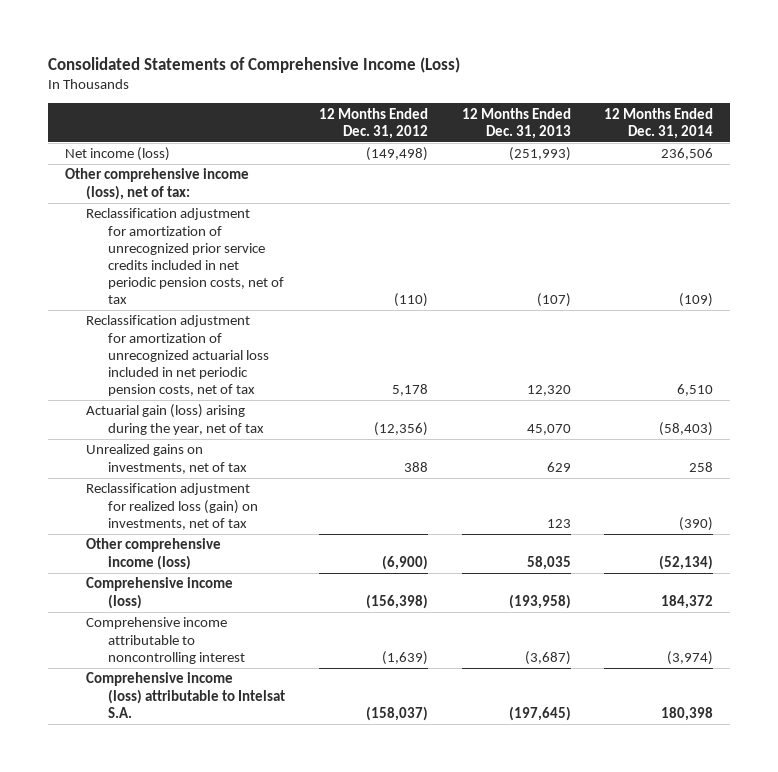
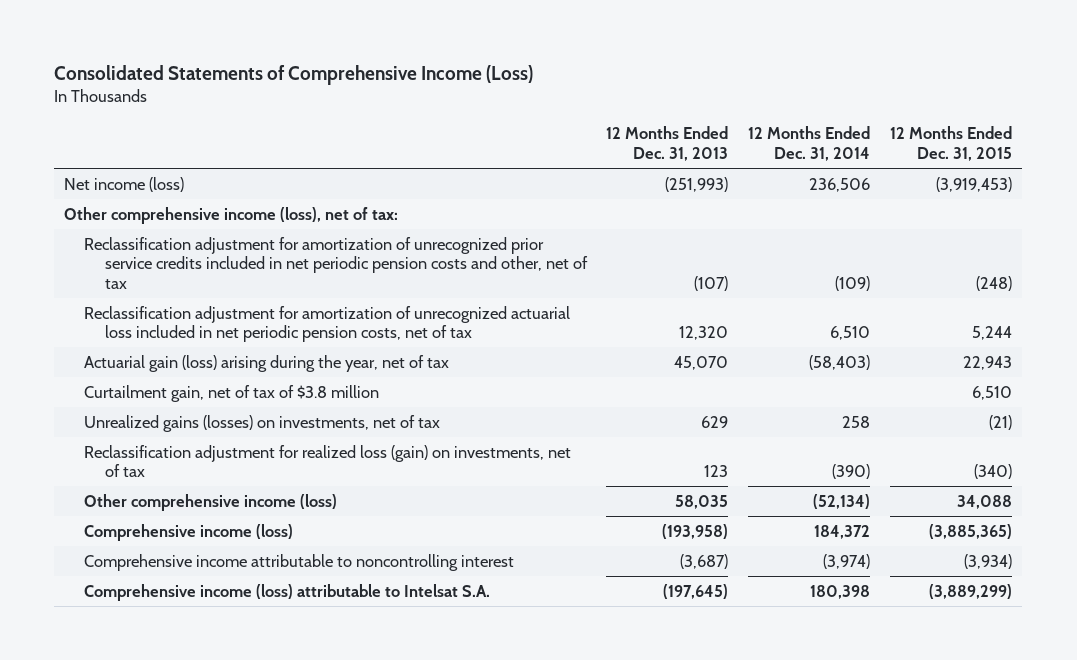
- | 12 Months Ended Dec. 31, 2012 | 12 Months Ended Dec. 31, 2013 | 12 Months Ended Dec. 31, 2014
+ | 12 Months Ended Dec. 31, 2013 | 12 Months Ended Dec. 31, 2014 | 12 Months Ended Dec. 31, 2015
- Reclassification adjustment for amortization of unrecognized prior service credits included in net periodic pension costs, net of tax | (110) | (107) | (109)
+ Reclassification adjustment for amortization of unrecognized prior service credits included in net periodic pension costs and other, net of tax | (107) | (109) | (248)
- Unrealized gains on investments, net of tax | 388 | 629 | 258
+ Curtailment gain, net of tax of $3.8 million | | | 6,510
+ Unrealized gains (losses) on investments, net of tax | 629 | 258 | (21)

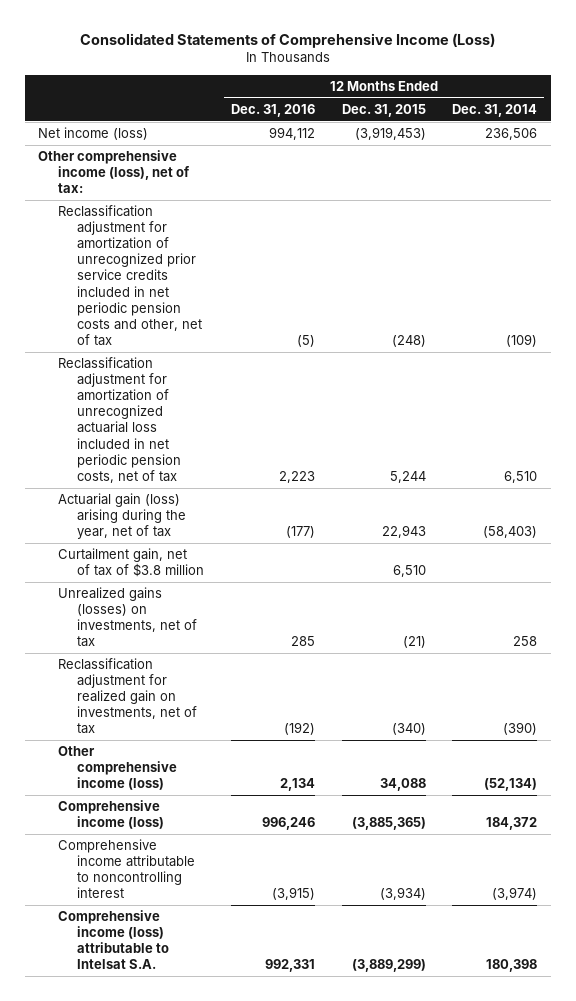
- | 12 Months Ended Dec. 31, 2013 | 12 Months Ended Dec. 31, 2014 | 12 Months Ended Dec. 31, 2015
+ | 12 Months Ended Dec. 31, 2016 | 12 Months Ended Dec. 31, 2015 | 12 Months Ended Dec. 31, 2014
- Reclassification adjustment for realized loss (gain) on investments, net of tax | 123 | (390) | (340)
+ Reclassification adjustment for realized gain on investments, net of tax | (192) | (340) | (390)

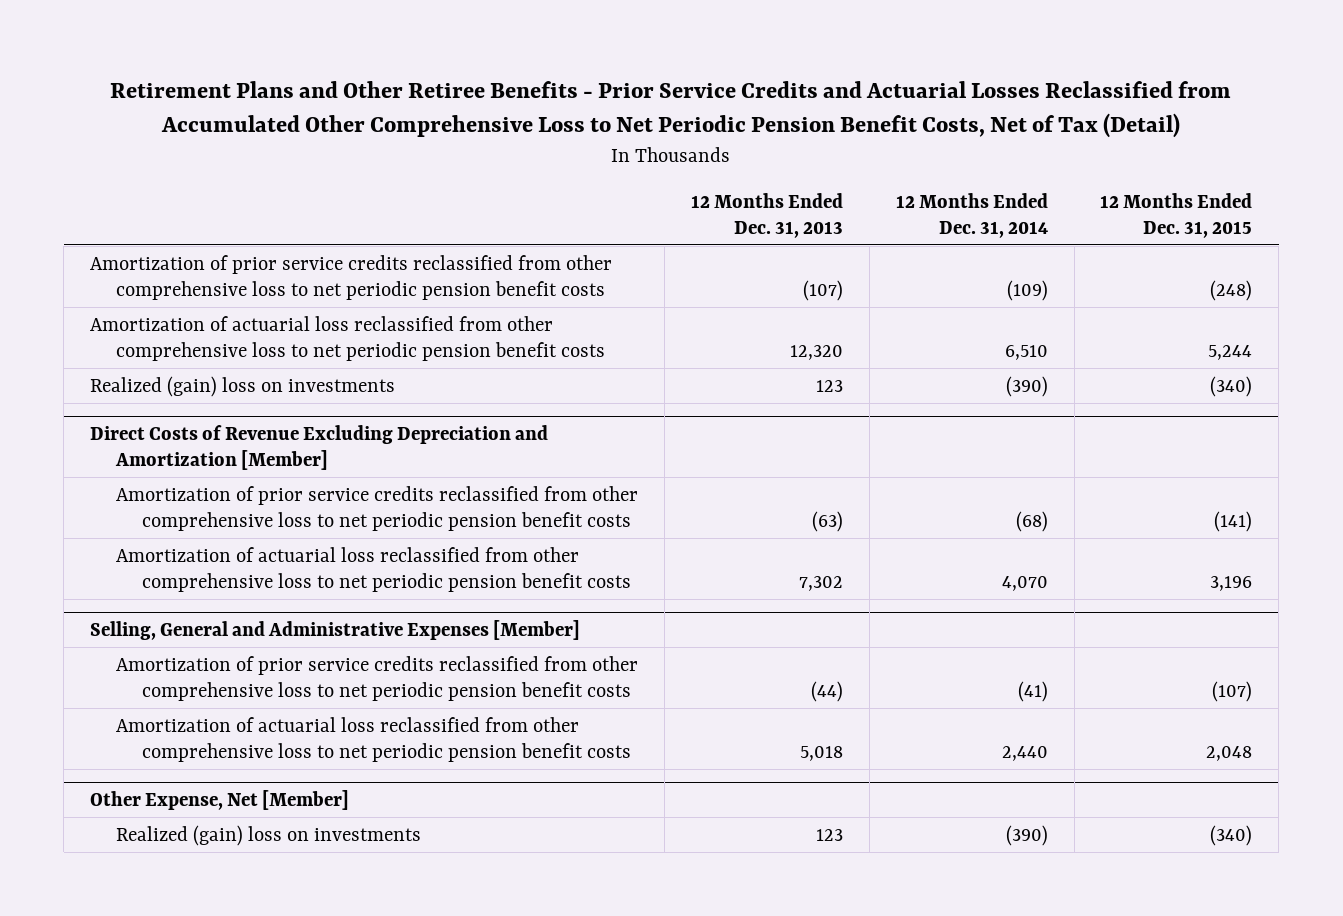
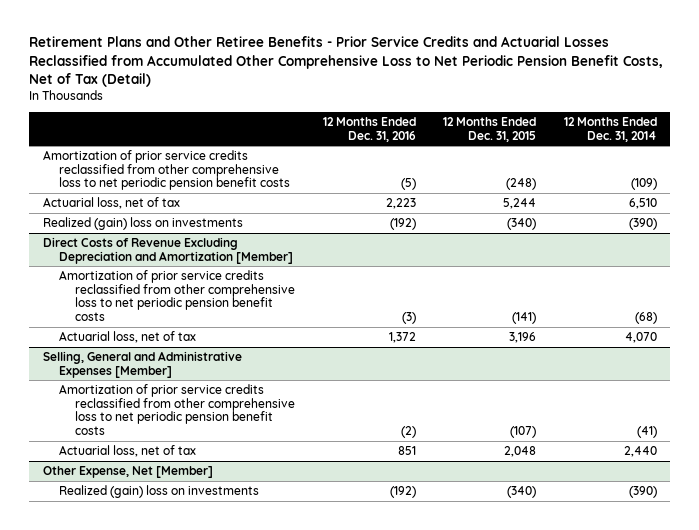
- | 12 Months Ended Dec. 31, 2013 | 12 Months Ended Dec. 31, 2014 | 12 Months Ended Dec. 31, 2015
+ | 12 Months Ended Dec. 31, 2016 | 12 Months Ended Dec. 31, 2015 | 12 Months Ended Dec. 31, 2014
- Amortization of actuarial loss reclassified from other comprehensive loss to net periodic pension benefit costs | 12,320 | 6,510 | 5,244
+ Actuarial loss, net of tax | 2,223 | 5,244 | 6,510
@ Direct Costs of Revenue Excluding Depreciation and Amortization [Member]
- Amortization of actuarial loss reclassified from other comprehensive loss to net periodic pension benefit costs | 7,302 | 4,070 | 3,196
+ Actuarial loss, net of tax | 1,372 | 3,196 | 4,070
@ Selling, General and Administrative Expenses [Member]
- Amortization of actuarial loss reclassified from other comprehensive loss to net periodic pension benefit costs | 5,018 | 2,440 | 2,048
+ Actuarial loss, net of tax | 851 | 2,048 | 2,440

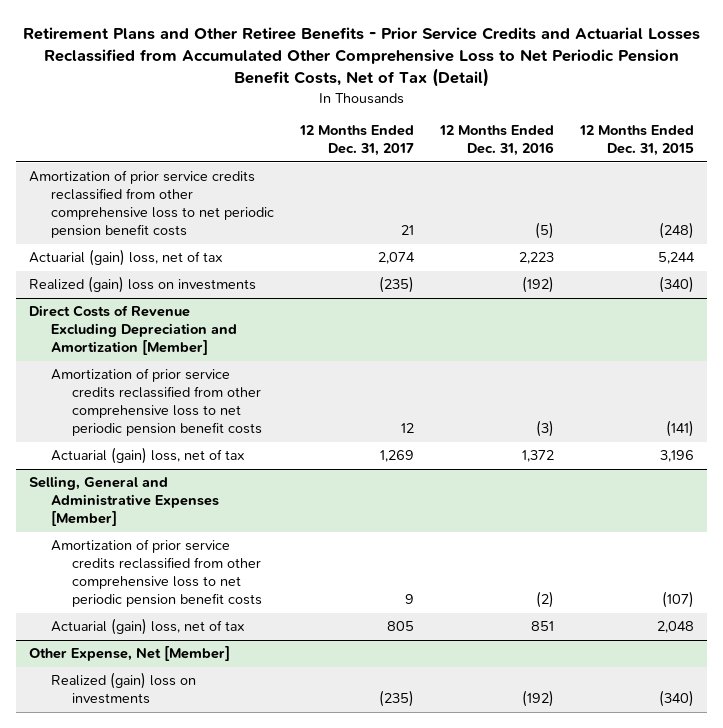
- | 12 Months Ended Dec. 31, 2016 | 12 Months Ended Dec. 31, 2015 | 12 Months Ended Dec. 31, 2014
+ | 12 Months Ended Dec. 31, 2017 | 12 Months Ended Dec. 31, 2016 | 12 Months Ended Dec. 31, 2015
- Actuarial loss, net of tax | 2,223 | 5,244 | 6,510
+ Actuarial (gain) loss, net of tax | 2,074 | 2,223 | 5,244
@ Direct Costs of Revenue Excluding Depreciation and Amortization [Member]
- Actuarial loss, net of tax | 1,372 | 3,196 | 4,070
+ Actuarial (gain) loss, net of tax | 1,269 | 1,372 | 3,196
@ Selling, General and Administrative Expenses [Member]
- Actuarial loss, net of tax | 851 | 2,048 | 2,440
+ Actuarial (gain) loss, net of tax | 805 | 851 | 2,048

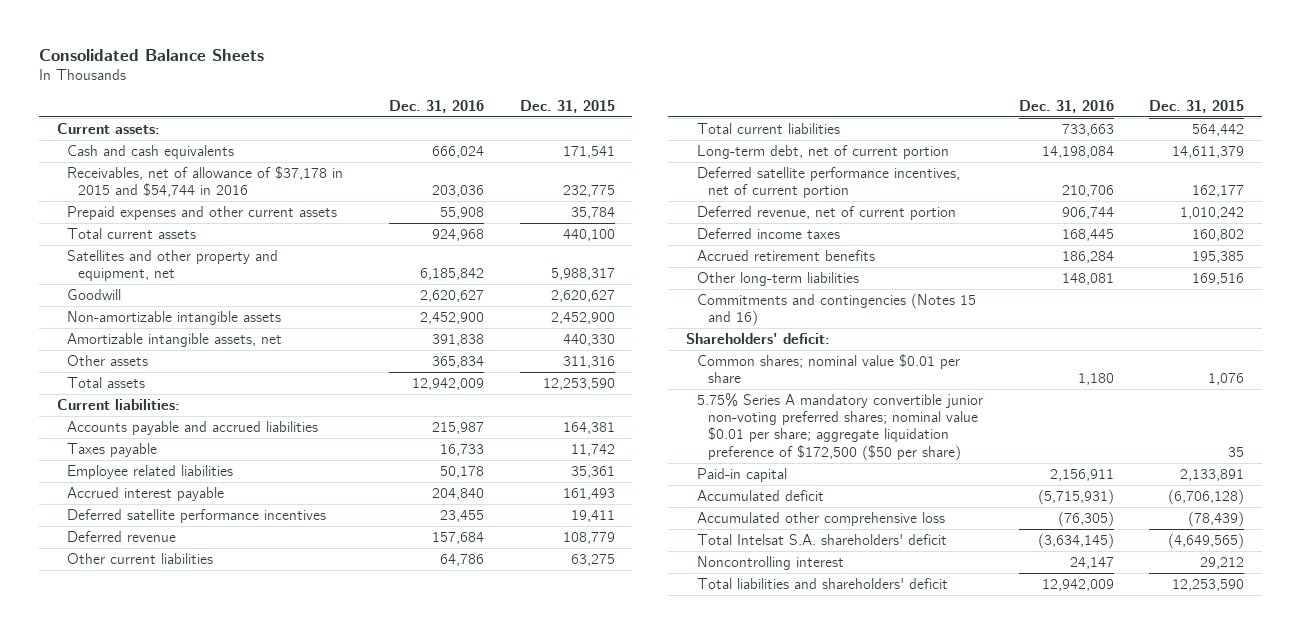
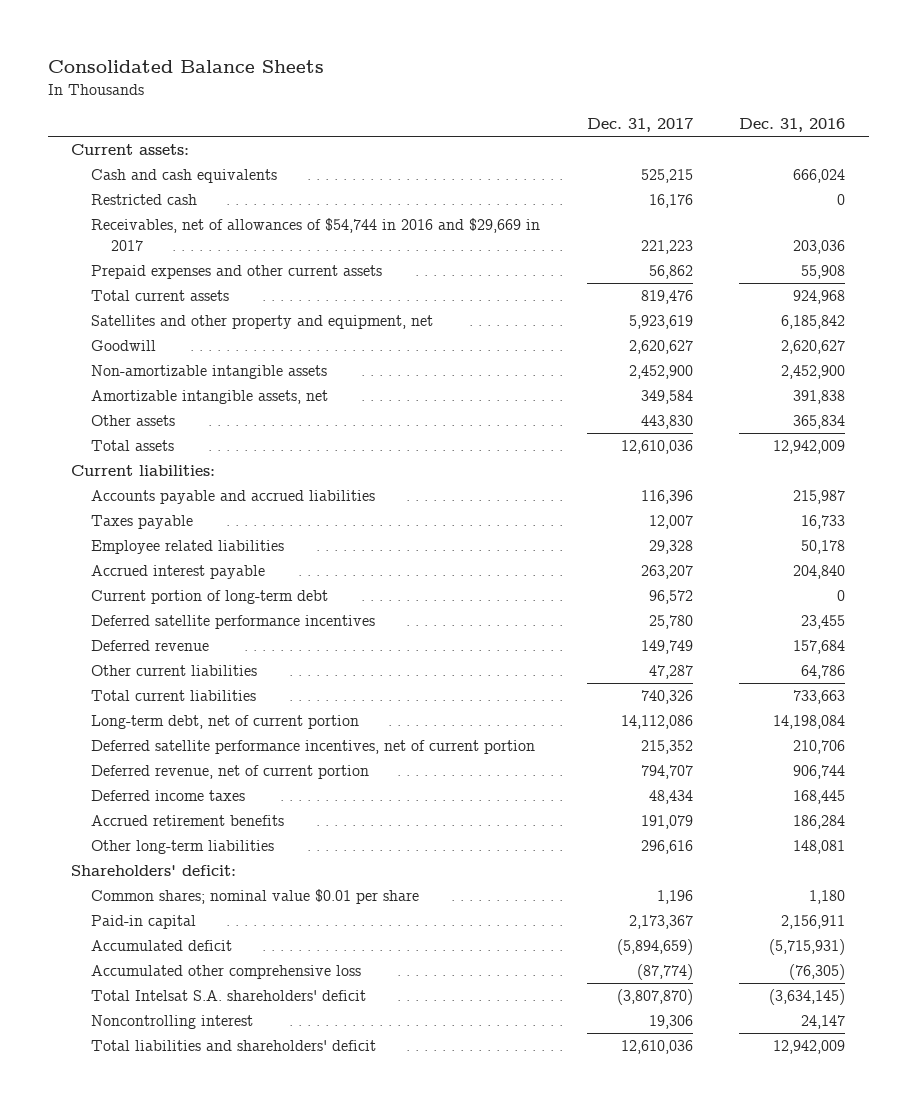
- | Dec. 31, 2016 | Dec. 31, 2015
+ | Dec. 31, 2017 | Dec. 31, 2016
- Receivables, net of allowance of $37,178 in 2015 and $54,744 in 2016 | 203,036 | 232,775
+ Restricted cash | 16,176 | 0
+ Receivables, net of allowances of $54,744 in 2016 and $29,669 in 2017 | 221,223 | 203,036
+ Current portion of long-term debt | 96,572 | 0
- Commitments and contingencies (Notes 15 and 16)
- 5.75% Series A mandatory convertible junior non-voting preferred shares; nominal value $0.01 per share; aggregate liquidation preference of $172,500 ($50 per share) | | 35

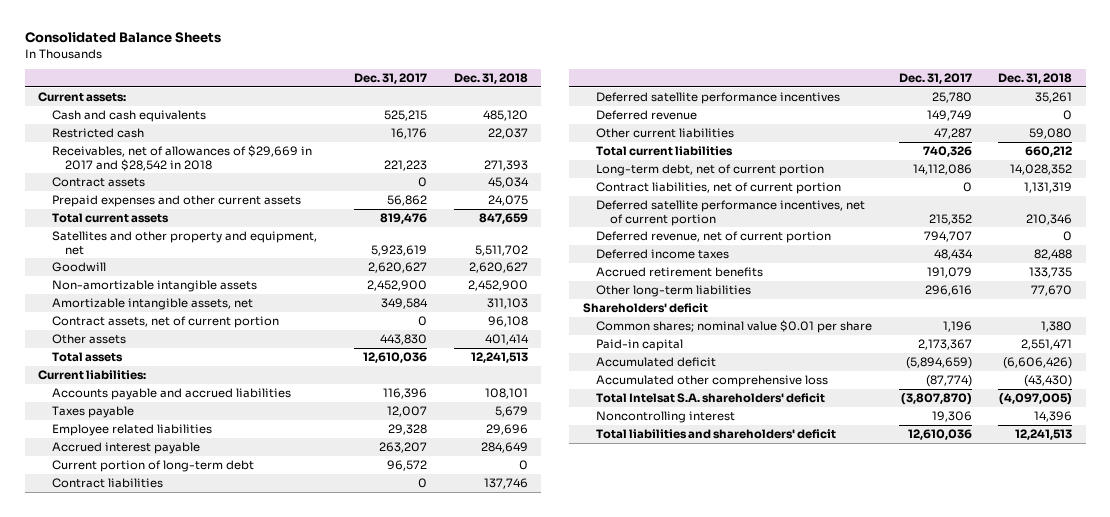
- | Dec. 31, 2017 | Dec. 31, 2016
+ | Dec. 31, 2017 | Dec. 31, 2018
- Receivables, net of allowances of $54,744 in 2016 and $29,669 in 2017 | 221,223 | 203,036
+ Receivables, net of allowances of $29,669 in 2017 and $28,542 in 2018 | 221,223 | 271,393
+ Contract assets | 0 | 45,034
+ Contract assets, net of current portion | 0 | 96,108
+ Contract liabilities | 0 | 137,746
+ Contract liabilities, net of current portion | 0 | 1,131,319
- Shareholders' deficit:
+ Shareholders' deficit

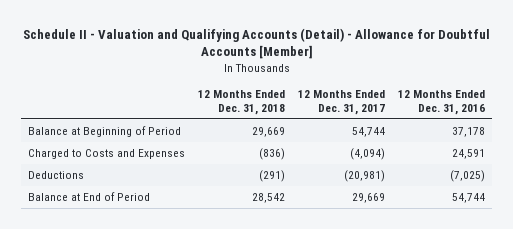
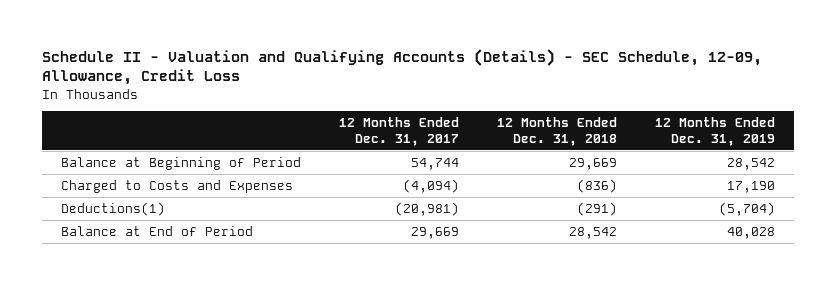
- Schedule II - Valuation and Qualifying Accounts (Detail) - Allowance for Doubtful Accounts [Member]
+ Schedule II - Valuation and Qualifying Accounts (Details) - SEC Schedule, 12-09, Allowance, Credit Loss
- | 12 Months Ended Dec. 31, 2018 | 12 Months Ended Dec. 31, 2017 | 12 Months Ended Dec. 31, 2016
+ | 12 Months Ended Dec. 31, 2017 | 12 Months Ended Dec. 31, 2018 | 12 Months Ended Dec. 31, 2019
- Deductions | (291) | (20,981) | (7,025)
+ Deductions(1) | (20,981) | (291) | (5,704)

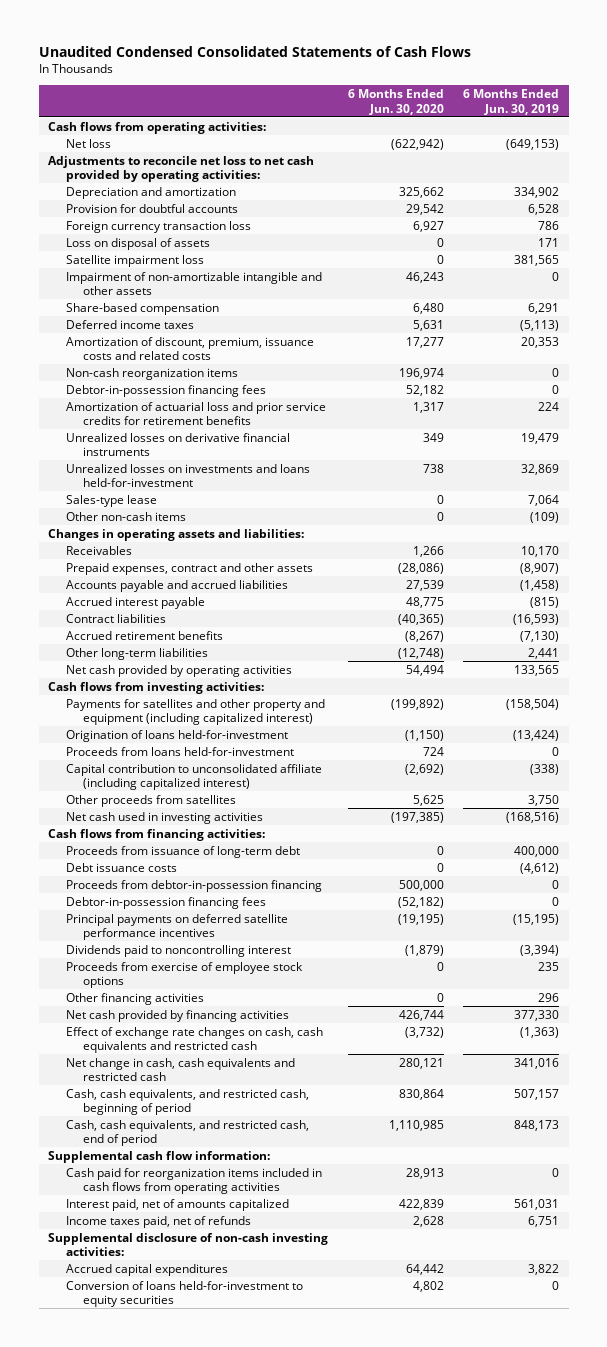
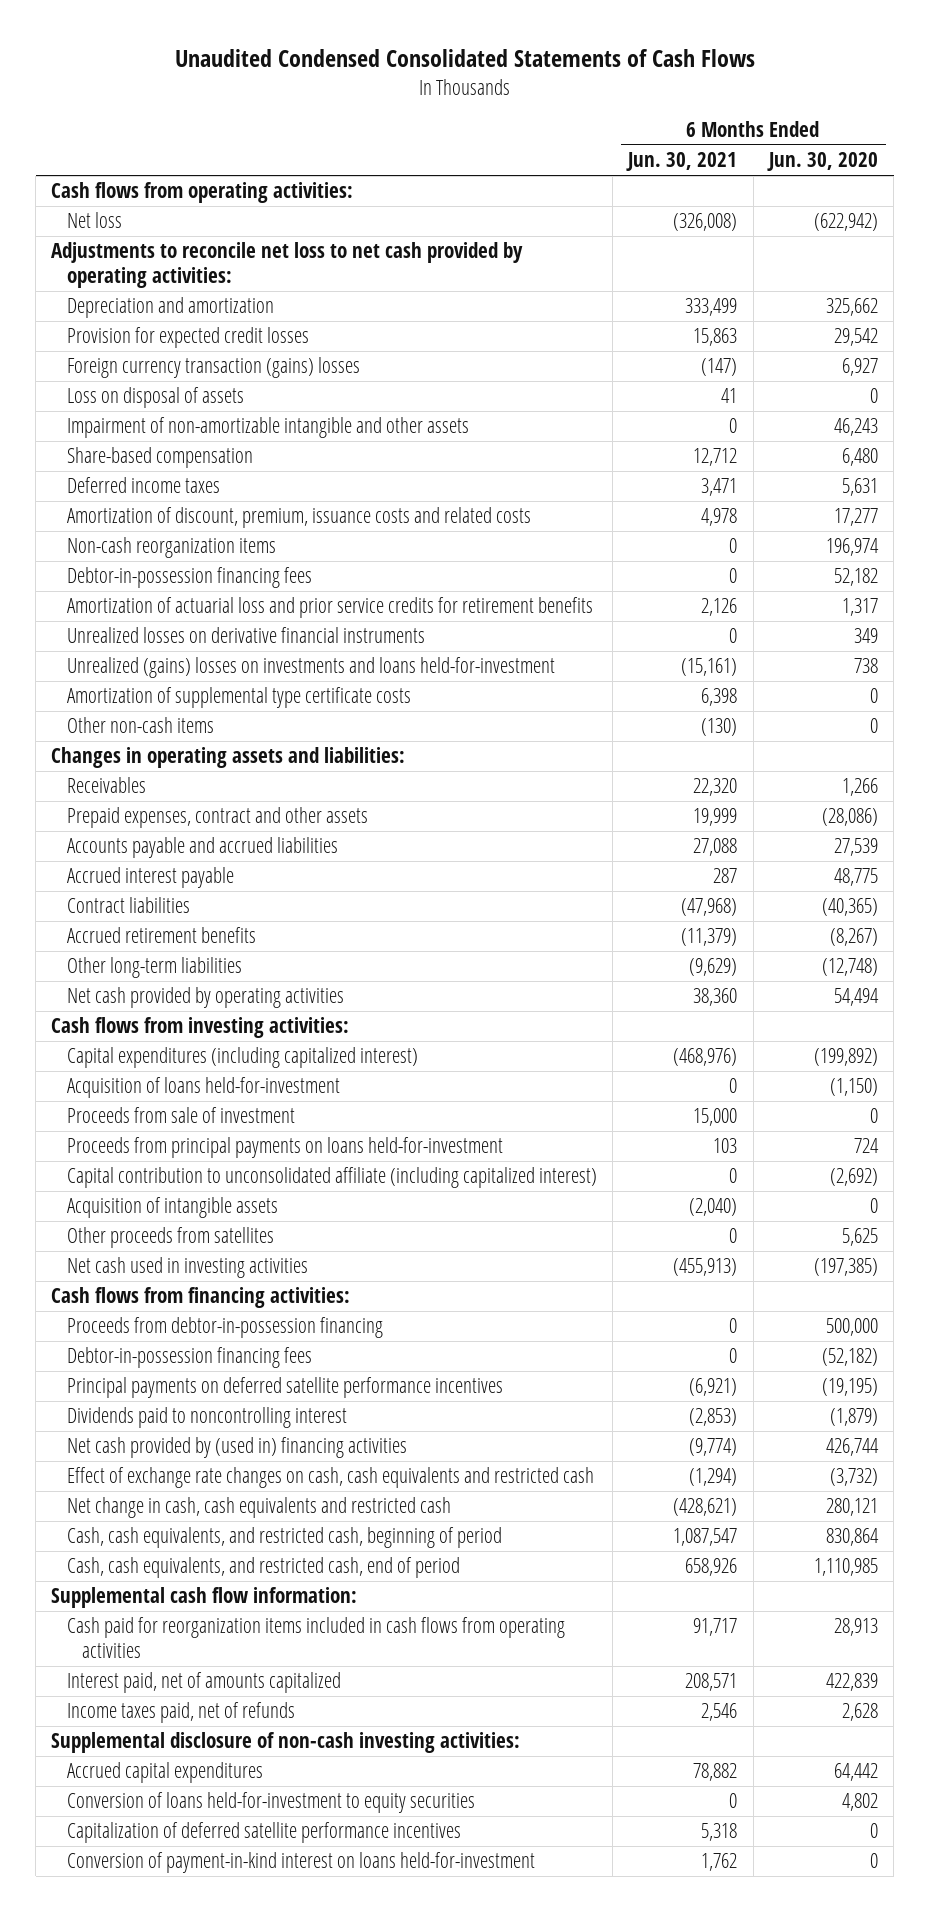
- | 6 Months Ended Jun. 30, 2020 | 6 Months Ended Jun. 30, 2019
+ | 6 Months Ended Jun. 30, 2021 | 6 Months Ended Jun. 30, 2020
- Provision for doubtful accounts | 29,542 | 6,528
- Foreign currency transaction loss | 6,927 | 786
+ Provision for expected credit losses | 15,863 | 29,542
+ Foreign currency transaction (gains) losses | (147) | 6,927
- Satellite impairment loss | 0 | 381,565
- Unrealized losses on investments and loans held-for-investment | 738 | 32,869
- Sales-type lease | 0 | 7,064
+ Unrealized (gains) losses on investments and loans held-for-investment | (15,161) | 738
+ Amortization of supplemental type certificate costs | 6,398 | 0
- Payments for satellites and other property and equipment (including capitalized interest) | (199,892) | (158,504)
- Origination of loans held-for-investment | (1,150) | (13,424)
- Proceeds from loans held-for-investment | 724 | 0
+ Capital expenditures (including capitalized interest) | (468,976) | (199,892)
+ Acquisition of loans held-for-investment | 0 | (1,150)
+ Proceeds from sale of investment | 15,000 | 0
+ Proceeds from principal payments on loans held-for-investment | 103 | 724
+ Acquisition of intangible assets | (2,040) | 0
- Proceeds from issuance of long-term debt | 0 | 400,000
- Debt issuance costs | 0 | (4,612)
- Proceeds from exercise of employee stock options | 0 | 235
- Other financing activities | 0 | 296
- Net cash provided by financing activities | 426,744 | 377,330
+ Net cash provided by (used in) financing activities | (9,774) | 426,744
+ Capitalization of deferred satellite performance incentives | 5,318 | 0
+ Conversion of payment-in-kind interest on loans held-for-investment | 1,762 | 0

